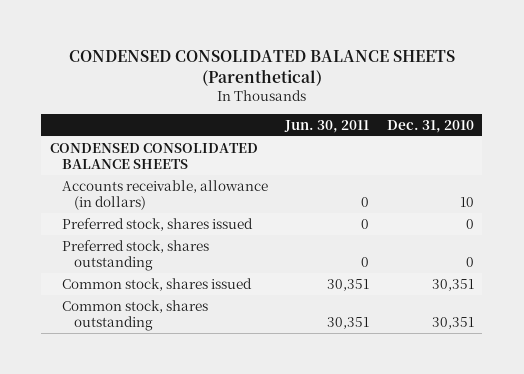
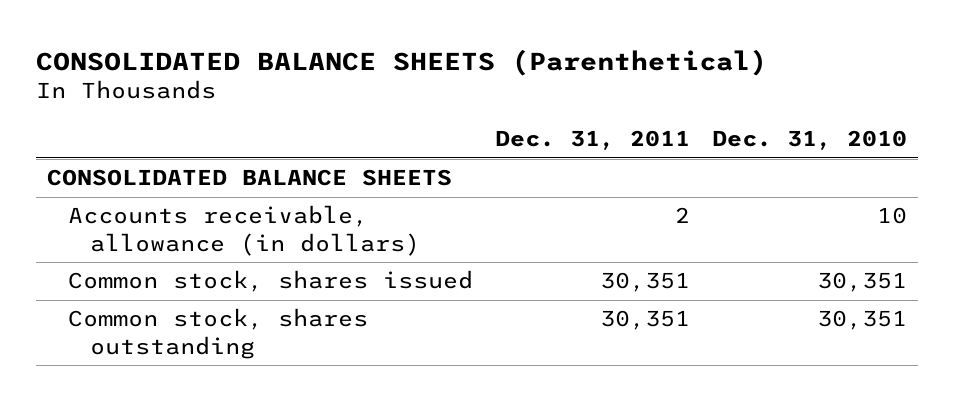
- CONDENSED CONSOLIDATED BALANCE SHEETS (Parenthetical)
+ CONSOLIDATED BALANCE SHEETS (Parenthetical)
- | Jun. 30, 2011 | Dec. 31, 2010
+ | Dec. 31, 2011 | Dec. 31, 2010
- CONDENSED CONSOLIDATED BALANCE SHEETS
+ CONSOLIDATED BALANCE SHEETS
- Preferred stock, shares issued | 0 | 0
- Preferred stock, shares outstanding | 0 | 0

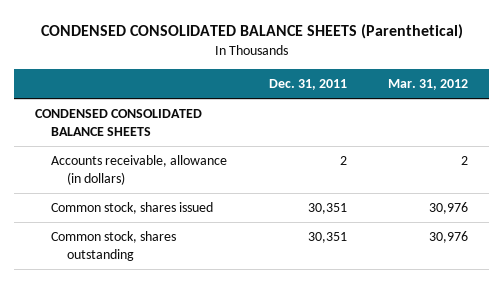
- CONSOLIDATED BALANCE SHEETS (Parenthetical)
+ CONDENSED CONSOLIDATED BALANCE SHEETS (Parenthetical)
- | Dec. 31, 2011 | Dec. 31, 2010
+ | Dec. 31, 2011 | Mar. 31, 2012
- CONSOLIDATED BALANCE SHEETS
+ CONDENSED CONSOLIDATED BALANCE SHEETS

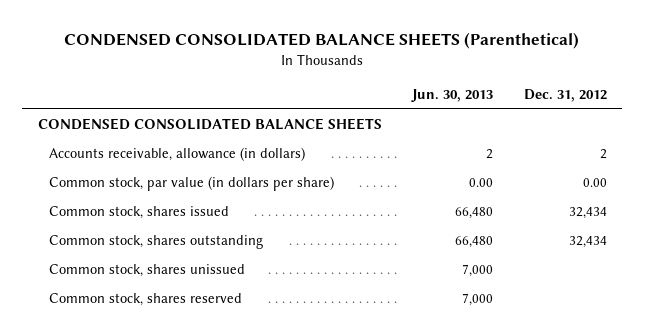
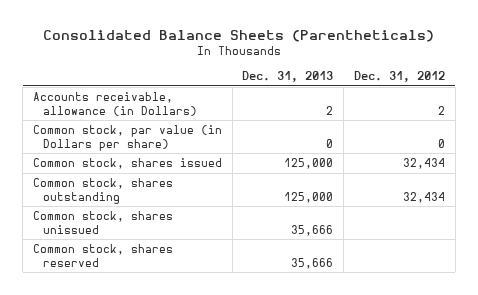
- CONDENSED CONSOLIDATED BALANCE SHEETS (Parenthetical)
+ Consolidated Balance Sheets (Parentheticals)
- | Jun. 30, 2013 | Dec. 31, 2012
+ | Dec. 31, 2013 | Dec. 31, 2012
- CONDENSED CONSOLIDATED BALANCE SHEETS
- Accounts receivable, allowance (in dollars) | 2 | 2
- Common stock, par value (in dollars per share) | 0.00 | 0.00
+ Accounts receivable, allowance (in Dollars) | 2 | 2
+ Common stock, par value (in Dollars per share) | 0 | 0

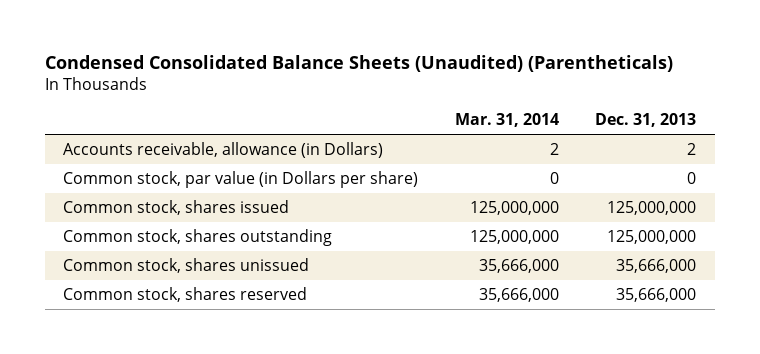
- Consolidated Balance Sheets (Parentheticals)
+ Condensed Consolidated Balance Sheets (Unaudited) (Parentheticals)
- | Dec. 31, 2013 | Dec. 31, 2012
+ | Mar. 31, 2014 | Dec. 31, 2013
- Common stock, shares issued | 125,000 | 32,434
- Common stock, shares outstanding | 125,000 | 32,434
- Common stock, shares unissued | 35,666 |
- Common stock, shares reserved | 35,666 |
+ Common stock, shares issued | 125,000,000 | 125,000,000
+ Common stock, shares outstanding | 125,000,000 | 125,000,000
+ Common stock, shares unissued | 35,666,000 | 35,666,000
+ Common stock, shares reserved | 35,666,000 | 35,666,000

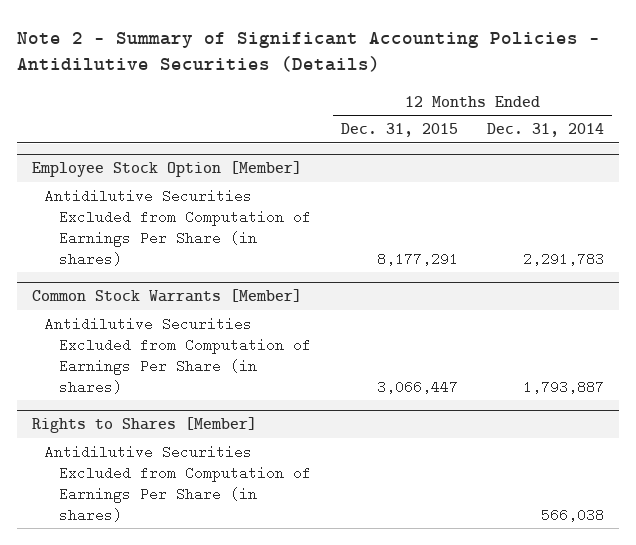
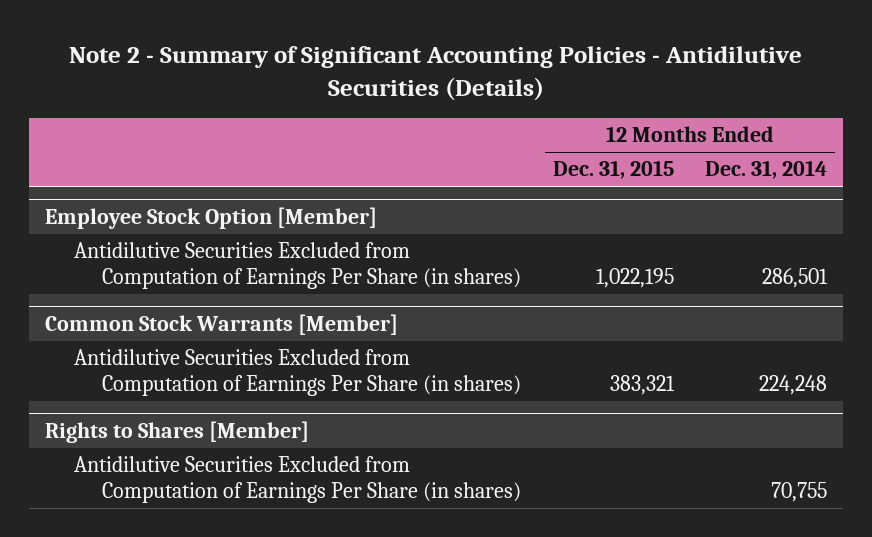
@ Employee Stock Option [Member]
- Antidilutive Securities Excluded from Computation of Earnings Per Share (in shares) | 8,177,291 | 2,291,783
+ Antidilutive Securities Excluded from Computation of Earnings Per Share (in shares) | 1,022,195 | 286,501
@ Common Stock Warrants [Member]
- Antidilutive Securities Excluded from Computation of Earnings Per Share (in shares) | 3,066,447 | 1,793,887
+ Antidilutive Securities Excluded from Computation of Earnings Per Share (in shares) | 383,321 | 224,248
@ Rights to Shares [Member]
- Antidilutive Securities Excluded from Computation of Earnings Per Share (in shares) | | 566,038
+ Antidilutive Securities Excluded from Computation of Earnings Per Share (in shares) | | 70,755

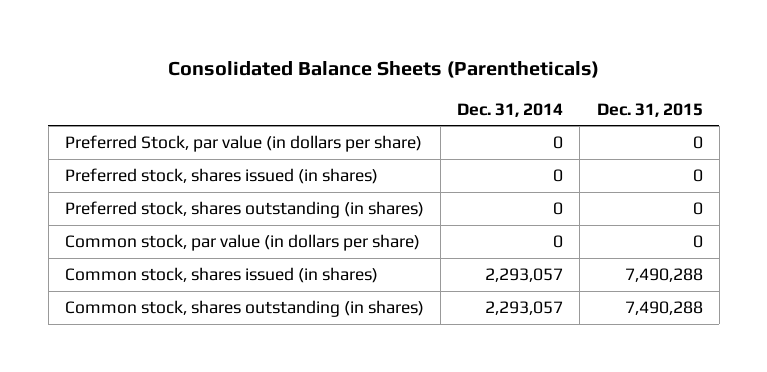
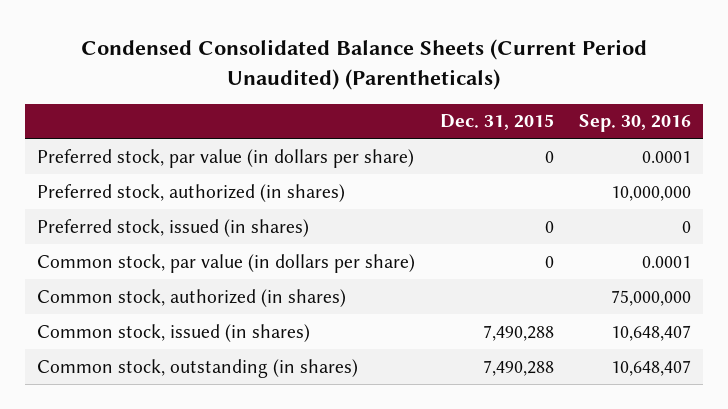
- Consolidated Balance Sheets (Parentheticals)
+ Condensed Consolidated Balance Sheets (Current Period Unaudited) (Parentheticals)
- | Dec. 31, 2014 | Dec. 31, 2015
+ | Dec. 31, 2015 | Sep. 30, 2016
- Preferred Stock, par value (in dollars per share) | 0 | 0
- Preferred stock, shares issued (in shares) | 0 | 0
- Preferred stock, shares outstanding (in shares) | 0 | 0
+ Preferred stock, par value (in dollars per share) | 0 | 0.0001
+ Preferred stock, authorized (in shares) | | 10,000,000
+ Preferred stock, issued (in shares) | 0 | 0
- Common stock, shares issued (in shares) | 2,293,057 | 7,490,288
- Common stock, shares outstanding (in shares) | 2,293,057 | 7,490,288
+ Common stock, authorized (in shares) | | 75,000,000
+ Common stock, issued (in shares) | 7,490,288 | 10,648,407
+ Common stock, outstanding (in shares) | 7,490,288 | 10,648,407

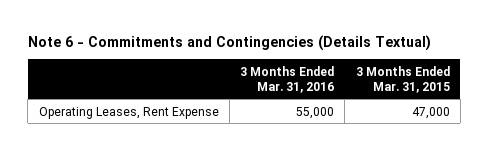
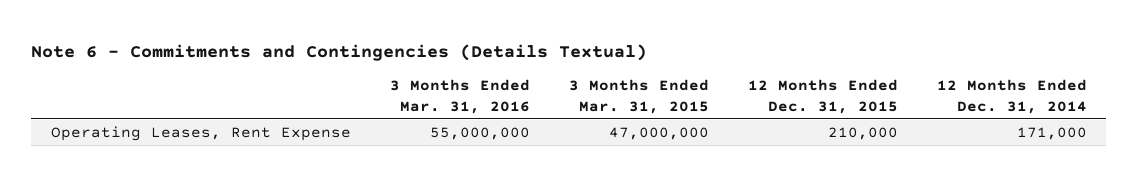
- | 3 Months Ended Mar. 31, 2016 | 3 Months Ended Mar. 31, 2015
+ | 3 Months Ended Mar. 31, 2016 | 3 Months Ended Mar. 31, 2015 | 12 Months Ended Dec. 31, 2015 | 12 Months Ended Dec. 31, 2014
- Operating Leases, Rent Expense | 55,000 | 47,000
+ Operating Leases, Rent Expense | 55,000,000 | 47,000,000 | 210,000 | 171,000

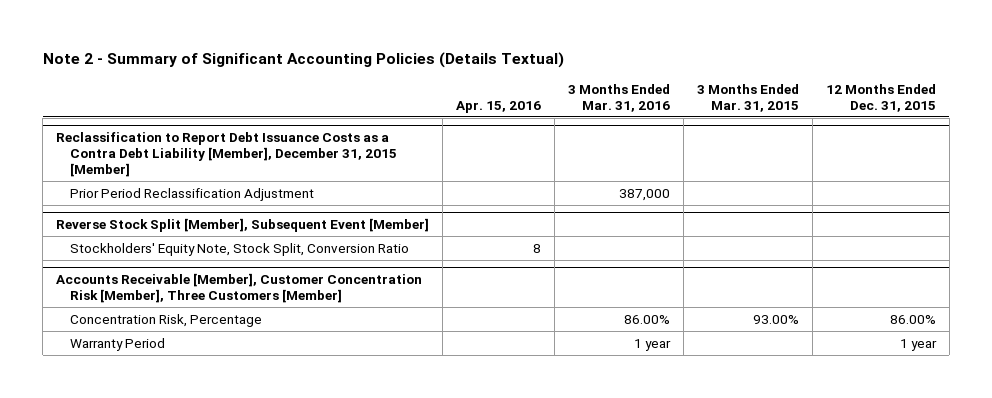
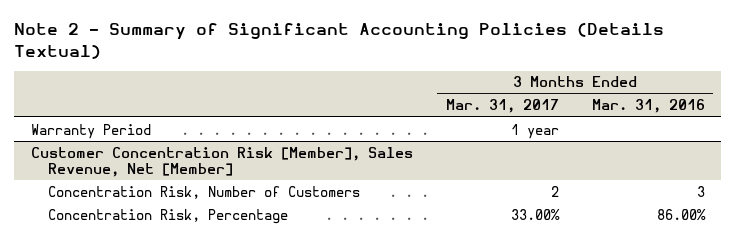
- | Apr. 15, 2016 | 3 Months Ended Mar. 31, 2016 | 3 Months Ended Mar. 31, 2015 | 12 Months Ended Dec. 31, 2015
+ | 3 Months Ended Mar. 31, 2017 | 3 Months Ended Mar. 31, 2016
- Reclassification to Report Debt Issuance Costs as a Contra Debt Liability [Member], December 31, 2015 [Member]
- Prior Period Reclassification Adjustment | | 387,000 | |
- Reverse Stock Split [Member], Subsequent Event [Member]
- Stockholders' Equity Note, Stock Split, Conversion Ratio | 8 | | |
- Accounts Receivable [Member], Customer Concentration Risk [Member], Three Customers [Member]
+ Warranty Period | 1 year |
+ Customer Concentration Risk [Member], Sales Revenue, Net [Member]
+ Concentration Risk, Number of Customers | 2 | 3
- Warranty Period | | 1 year | | 1 year

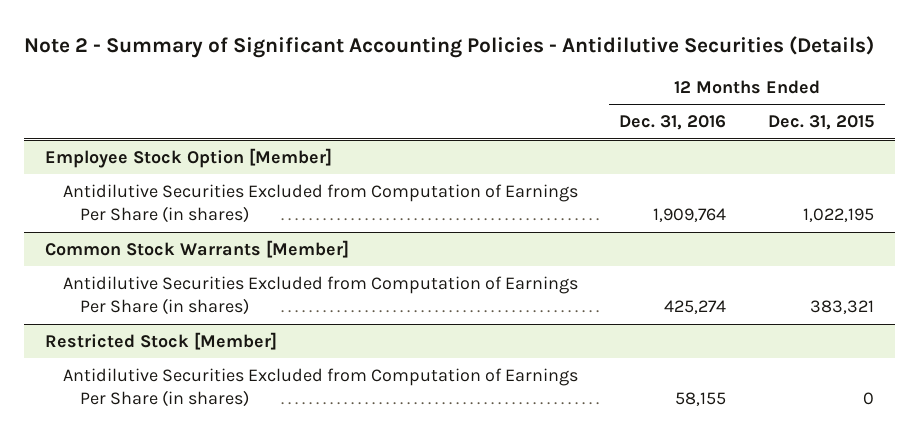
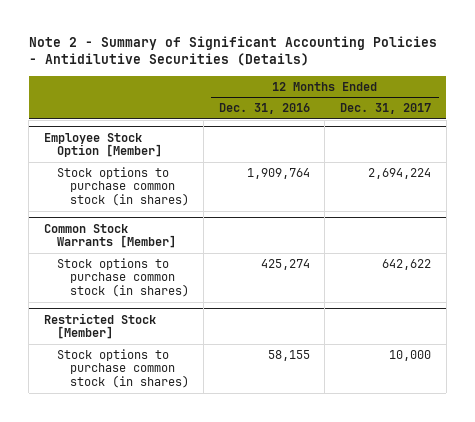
- | 12 Months Ended Dec. 31, 2016 | 12 Months Ended Dec. 31, 2015
+ | 12 Months Ended Dec. 31, 2016 | 12 Months Ended Dec. 31, 2017
@ Employee Stock Option [Member]
- Antidilutive Securities Excluded from Computation of Earnings Per Share (in shares) | 1,909,764 | 1,022,195
+ Stock options to purchase common stock (in shares) | 1,909,764 | 2,694,224
@ Common Stock Warrants [Member]
- Antidilutive Securities Excluded from Computation of Earnings Per Share (in shares) | 425,274 | 383,321
+ Stock options to purchase common stock (in shares) | 425,274 | 642,622
@ Restricted Stock [Member]
- Antidilutive Securities Excluded from Computation of Earnings Per Share (in shares) | 58,155 | 0
+ Stock options to purchase common stock (in shares) | 58,155 | 10,000

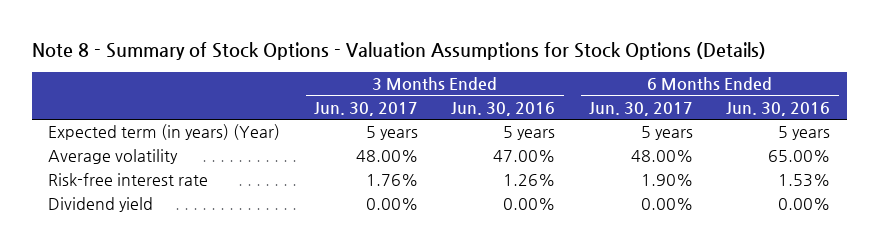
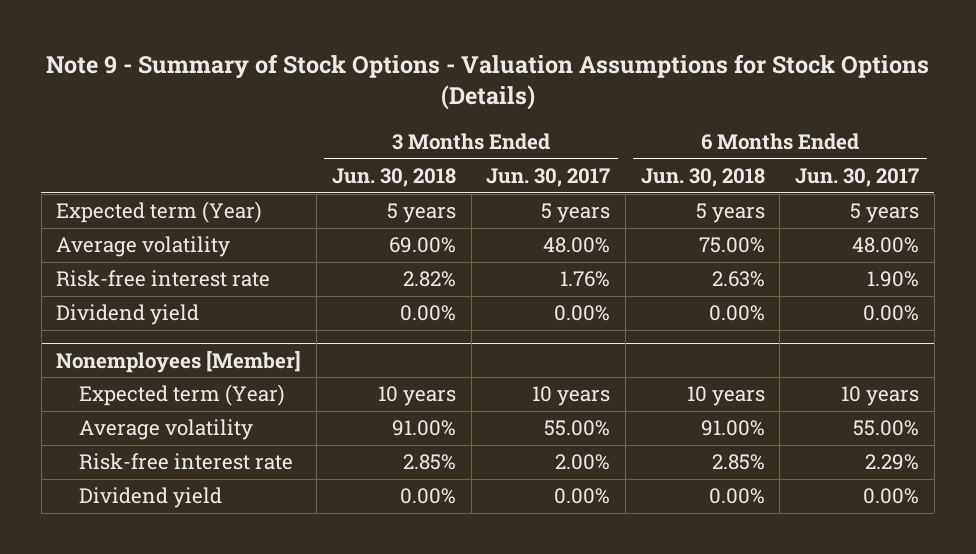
- Note 8 - Summary of Stock Options - Valuation Assumptions for Stock Options (Details)
+ Note 9 - Summary of Stock Options - Valuation Assumptions for Stock Options (Details)
- | 3 Months Ended Jun. 30, 2017 | 3 Months Ended Jun. 30, 2016 | 6 Months Ended Jun. 30, 2017 | 6 Months Ended Jun. 30, 2016
+ | 3 Months Ended Jun. 30, 2018 | 3 Months Ended Jun. 30, 2017 | 6 Months Ended Jun. 30, 2018 | 6 Months Ended Jun. 30, 2017
- Expected term (in years) (Year) | 5 years | 5 years | 5 years | 5 years
+ Expected term (Year) | 5 years | 5 years | 5 years | 5 years
+ Nonemployees [Member]
+ Expected term (Year) | 10 years | 10 years | 10 years | 10 years
+ Average volatility | 91.00% | 55.00% | 91.00% | 55.00%
+ Risk-free interest rate | 2.85% | 2.00% | 2.85% | 2.29%
+ Dividend yield | 0.00% | 0.00% | 0.00% | 0.00%

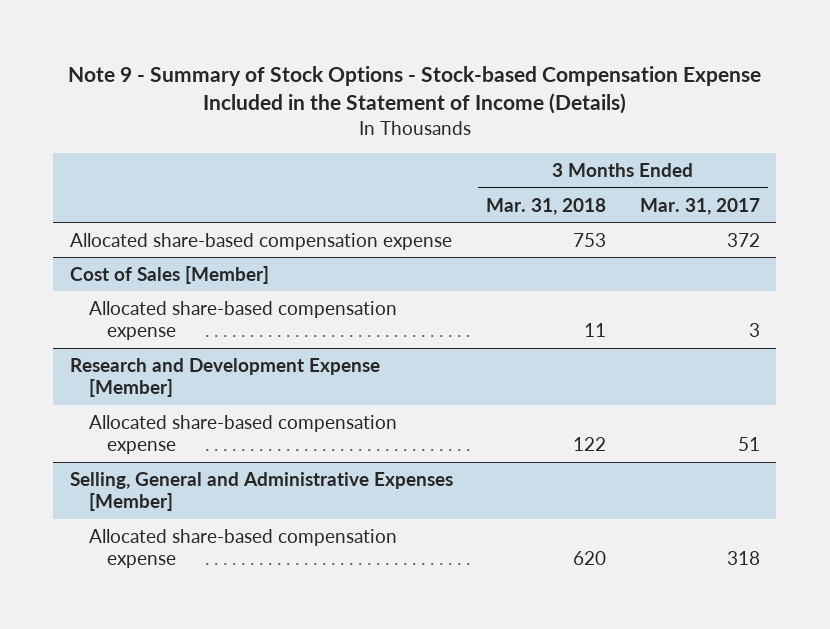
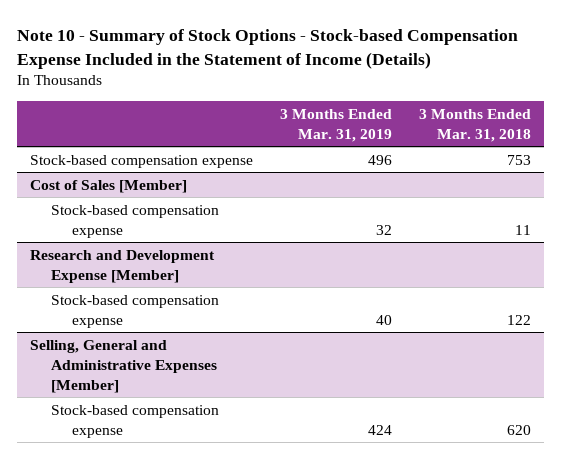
- Note 9 - Summary of Stock Options - Stock-based Compensation Expense Included in the Statement of Income (Details)
+ Note 10 - Summary of Stock Options - Stock-based Compensation Expense Included in the Statement of Income (Details)
- | 3 Months Ended Mar. 31, 2018 | 3 Months Ended Mar. 31, 2017
+ | 3 Months Ended Mar. 31, 2019 | 3 Months Ended Mar. 31, 2018
- Allocated share-based compensation expense | 753 | 372
+ Stock-based compensation expense | 496 | 753
@ Cost of Sales [Member]
- Allocated share-based compensation expense | 11 | 3
+ Stock-based compensation expense | 32 | 11
@ Research and Development Expense [Member]
- Allocated share-based compensation expense | 122 | 51
+ Stock-based compensation expense | 40 | 122
@ Selling, General and Administrative Expenses [Member]
- Allocated share-based compensation expense | 620 | 318
+ Stock-based compensation expense | 424 | 620

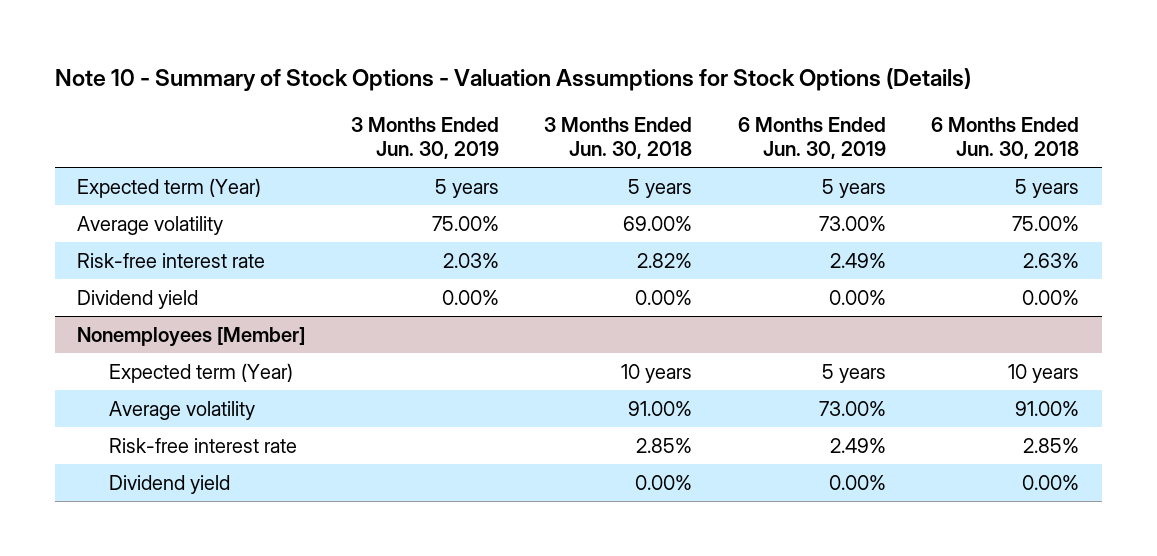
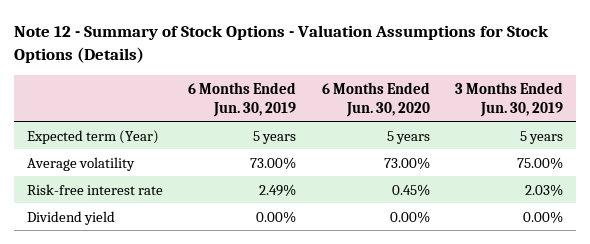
- Note 10 - Summary of Stock Options - Valuation Assumptions for Stock Options (Details)
+ Note 12 - Summary of Stock Options - Valuation Assumptions for Stock Options (Details)
- | 3 Months Ended Jun. 30, 2019 | 3 Months Ended Jun. 30, 2018 | 6 Months Ended Jun. 30, 2019 | 6 Months Ended Jun. 30, 2018
+ | 6 Months Ended Jun. 30, 2019 | 6 Months Ended Jun. 30, 2020 | 3 Months Ended Jun. 30, 2019
- Nonemployees [Member]
- Expected term (Year) | | 10 years | 5 years | 10 years
- Average volatility | | 91.00% | 73.00% | 91.00%
- Risk-free interest rate | | 2.85% | 2.49% | 2.85%
- Dividend yield | | 0.00% | 0.00% | 0.00%

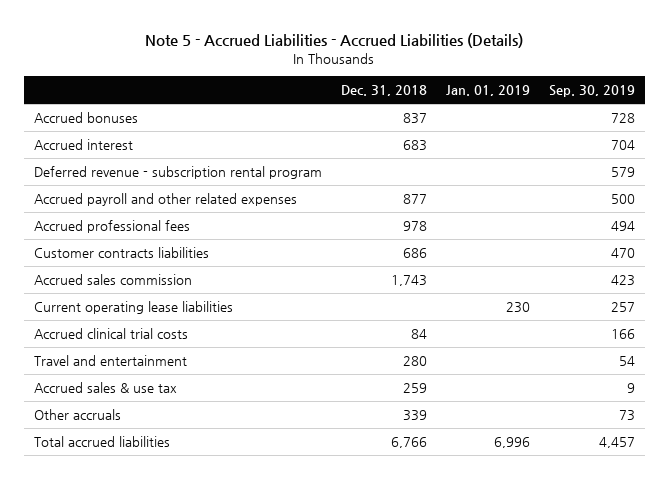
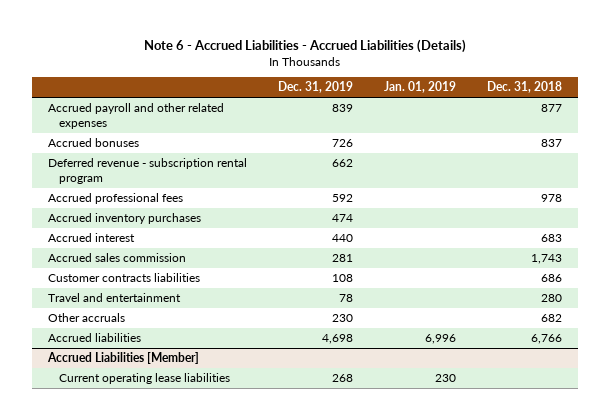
- Note 5 - Accrued Liabilities - Accrued Liabilities (Details)
+ Note 6 - Accrued Liabilities - Accrued Liabilities (Details)
- | Dec. 31, 2018 | Jan. 01, 2019 | Sep. 30, 2019
+ | Dec. 31, 2019 | Jan. 01, 2019 | Dec. 31, 2018
moved up: Accrued payroll and other related expenses | 839 | | 877
+ Accrued inventory purchases | 474 | |
moved down: Accrued interest | 440 | | 683
- Current operating lease liabilities | | 230 | 257
- Accrued clinical trial costs | 84 | | 166
moved down: Customer contracts liabilities | 108 | | 686
- Accrued sales & use tax | 259 | | 9
- Other accruals | 339 | | 73
- Total accrued liabilities | 6,766 | 6,996 | 4,457
+ Other accruals | 230 | | 682
+ Accrued liabilities | 4,698 | 6,996 | 6,766
+ Accrued Liabilities [Member]
+ Current operating lease liabilities | 268 | 230 |

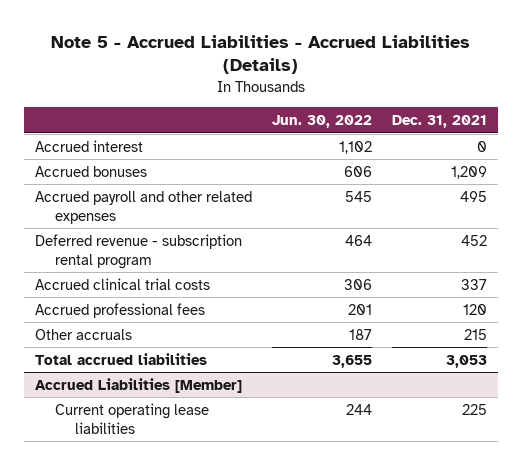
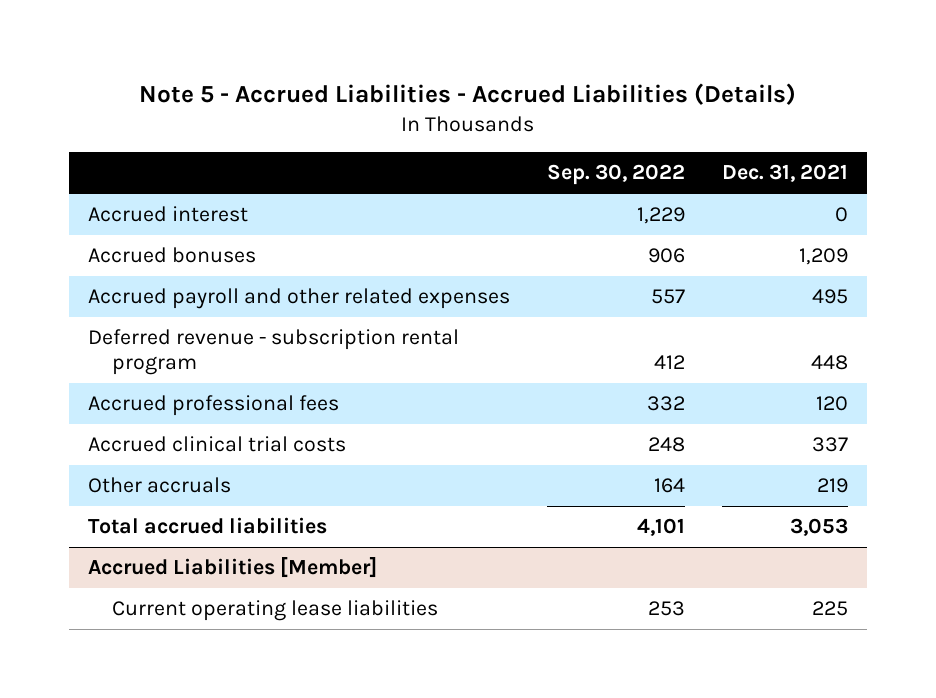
- | Jun. 30, 2022 | Dec. 31, 2021
+ | Sep. 30, 2022 | Dec. 31, 2021
- Deferred revenue - subscription rental program | 464 | 452
+ Deferred revenue - subscription rental program | 412 | 448
- Other accruals | 187 | 215
moved down: Accrued clinical trial costs | 248 | 337
+ Other accruals | 164 | 219

